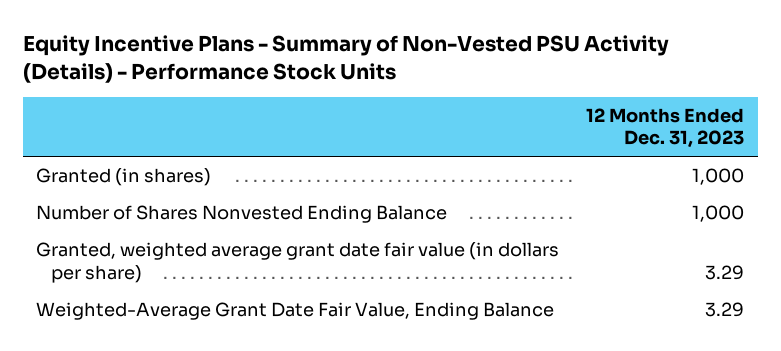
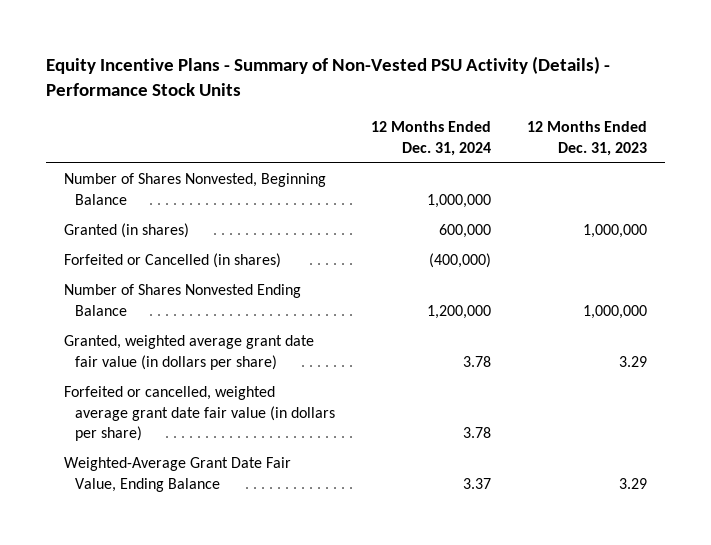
- | 12 Months Ended Dec. 31, 2023
+ | 12 Months Ended Dec. 31, 2024 | 12 Months Ended Dec. 31, 2023
- Granted (in shares) | 1,000
- Number of Shares Nonvested Ending Balance | 1,000
+ Number of Shares Nonvested, Beginning Balance | 1,000,000 |
+ Granted (in shares) | 600,000 | 1,000,000
+ Forfeited or Cancelled (in shares) | (400,000) |
+ Number of Shares Nonvested Ending Balance | 1,200,000 | 1,000,000
+ Forfeited or cancelled, weighted average grant date fair value (in dollars per share) | 3.78 |

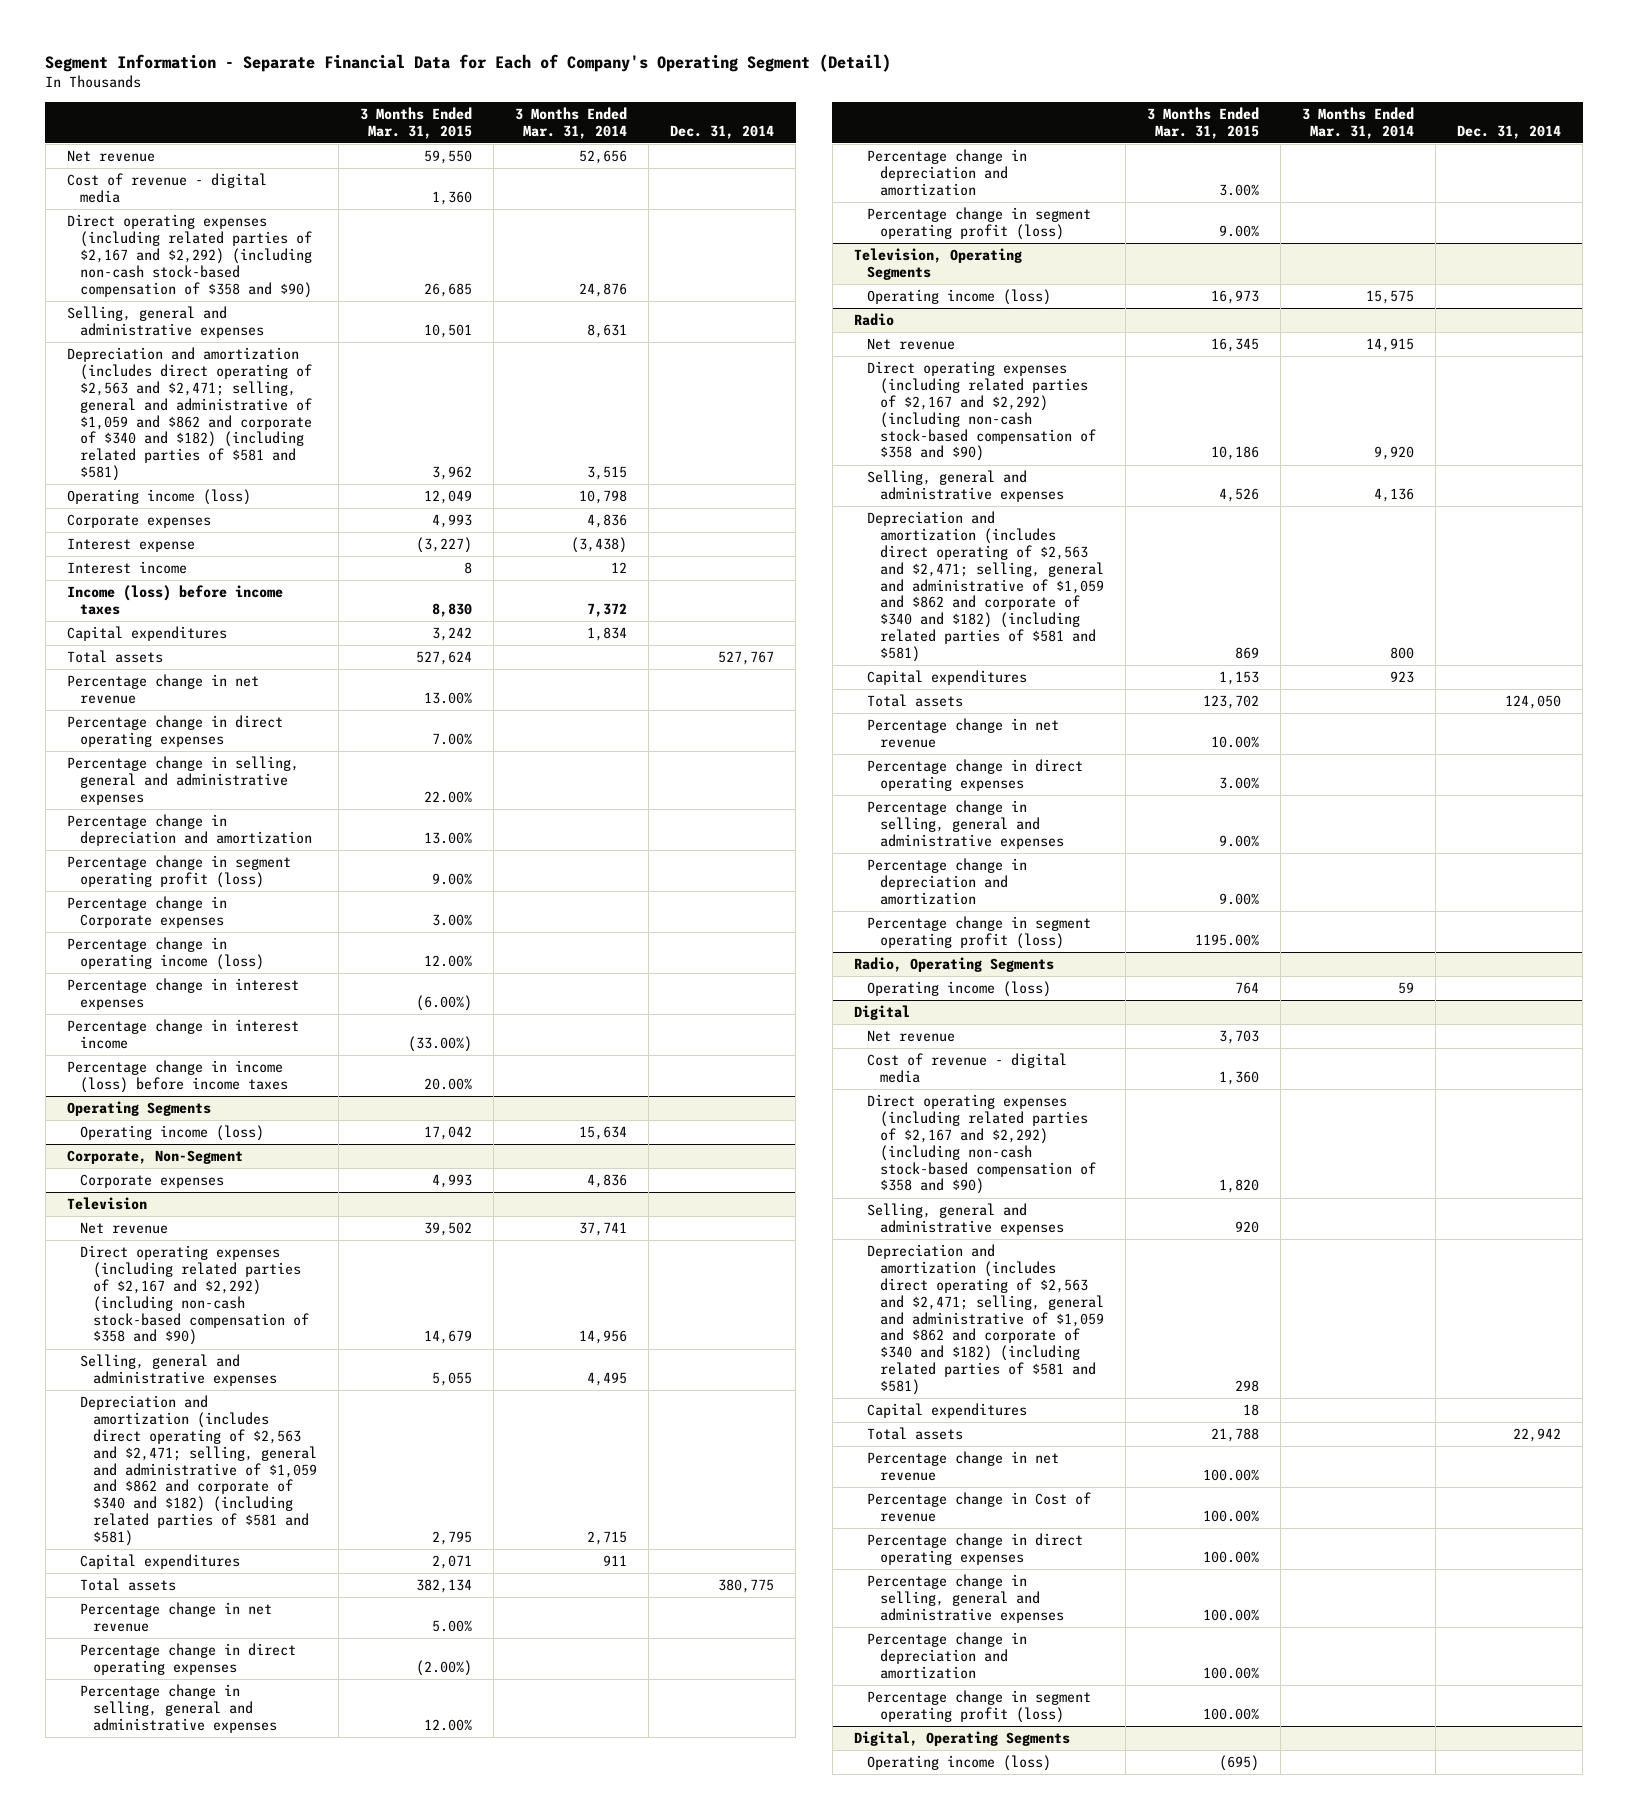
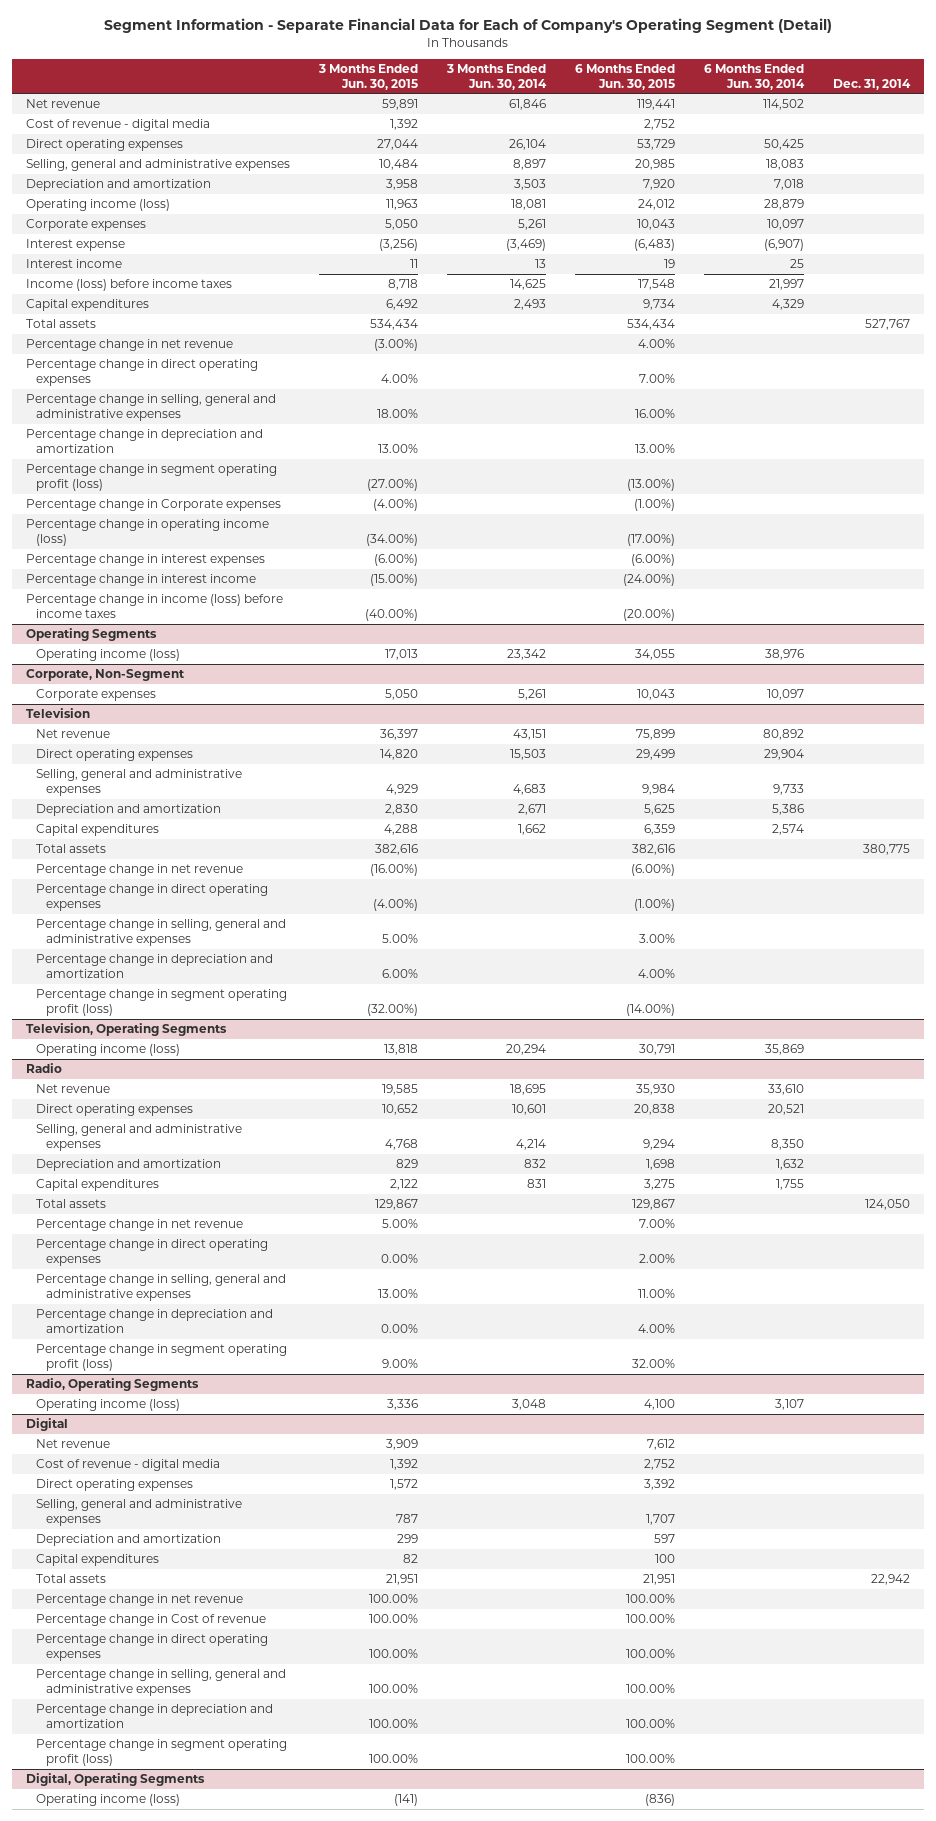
- | 3 Months Ended Mar. 31, 2015 | 3 Months Ended Mar. 31, 2014 | Dec. 31, 2014
+ | 3 Months Ended Jun. 30, 2015 | 3 Months Ended Jun. 30, 2014 | 6 Months Ended Jun. 30, 2015 | 6 Months Ended Jun. 30, 2014 | Dec. 31, 2014
- Direct operating expenses (including related parties of $2,167 and $2,292) (including non-cash stock-based compensation of $358 and $90) | 26,685 | 24,876 |
+ Direct operating expenses | 27,044 | 26,104 | 53,729 | 50,425 |
- Depreciation and amortization (includes direct operating of $2,563 and $2,471; selling, general and administrative of $1,059 and $862 and corporate of $340 and $182) (including related parties of $581 and $581) | 3,962 | 3,515 |
+ Depreciation and amortization | 3,958 | 3,503 | 7,920 | 7,018 |
@ Television
- Direct operating expenses (including related parties of $2,167 and $2,292) (including non-cash stock-based compensation of $358 and $90) | 14,679 | 14,956 |
+ Direct operating expenses | 14,820 | 15,503 | 29,499 | 29,904 |
- Depreciation and amortization (includes direct operating of $2,563 and $2,471; selling, general and administrative of $1,059 and $862 and corporate of $340 and $182) (including related parties of $581 and $581) | 2,795 | 2,715 |
+ Depreciation and amortization | 2,830 | 2,671 | 5,625 | 5,386 |
@ Radio
- Direct operating expenses (including related parties of $2,167 and $2,292) (including non-cash stock-based compensation of $358 and $90) | 10,186 | 9,920 |
+ Direct operating expenses | 10,652 | 10,601 | 20,838 | 20,521 |
- Depreciation and amortization (includes direct operating of $2,563 and $2,471; selling, general and administrative of $1,059 and $862 and corporate of $340 and $182) (including related parties of $581 and $581) | 869 | 800 |
+ Depreciation and amortization | 829 | 832 | 1,698 | 1,632 |
@ Digital
- Direct operating expenses (including related parties of $2,167 and $2,292) (including non-cash stock-based compensation of $358 and $90) | 1,820 | |
+ Direct operating expenses | 1,572 | | 3,392 | |
- Depreciation and amortization (includes direct operating of $2,563 and $2,471; selling, general and administrative of $1,059 and $862 and corporate of $340 and $182) (including related parties of $581 and $581) | 298 | |
+ Depreciation and amortization | 299 | | 597 | |

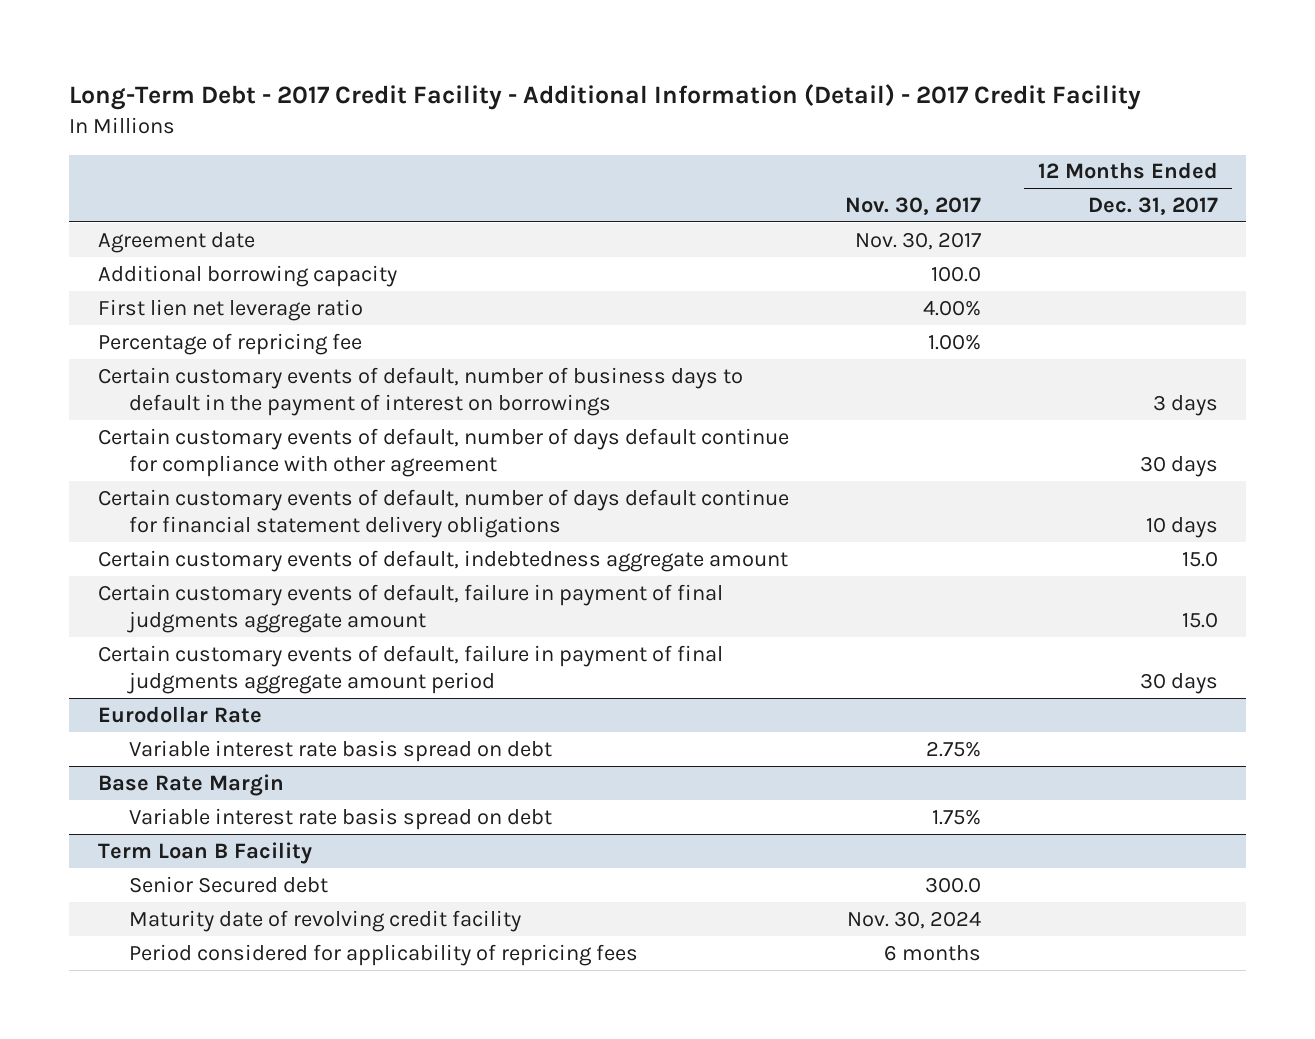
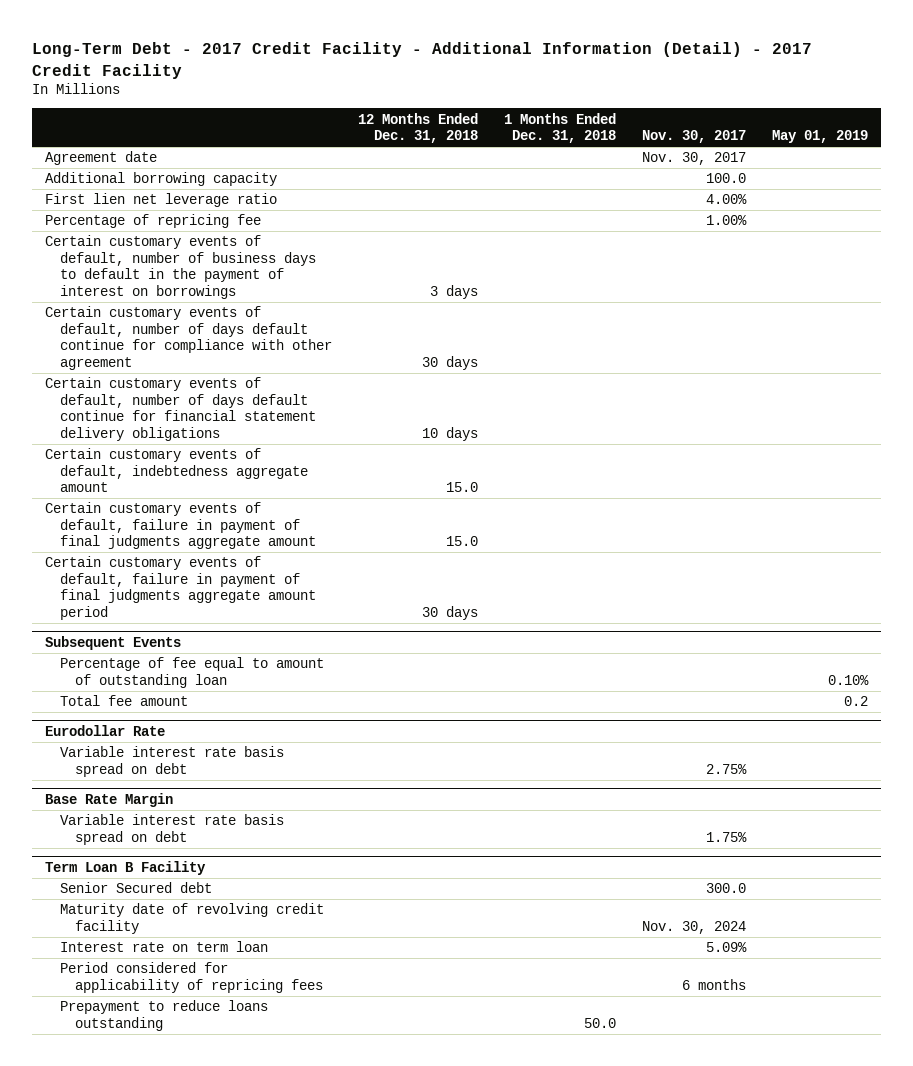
- | Nov. 30, 2017 | 12 Months Ended Dec. 31, 2017
+ | 12 Months Ended Dec. 31, 2018 | 1 Months Ended Dec. 31, 2018 | Nov. 30, 2017 | May 01, 2019
+ Subsequent Events
+ Percentage of fee equal to amount of outstanding loan | | | | 0.10%
+ Total fee amount | | | | 0.2
@ Term Loan B Facility
+ Interest rate on term loan | | | 5.09% |
+ Prepayment to reduce loans outstanding | | 50.0 | |

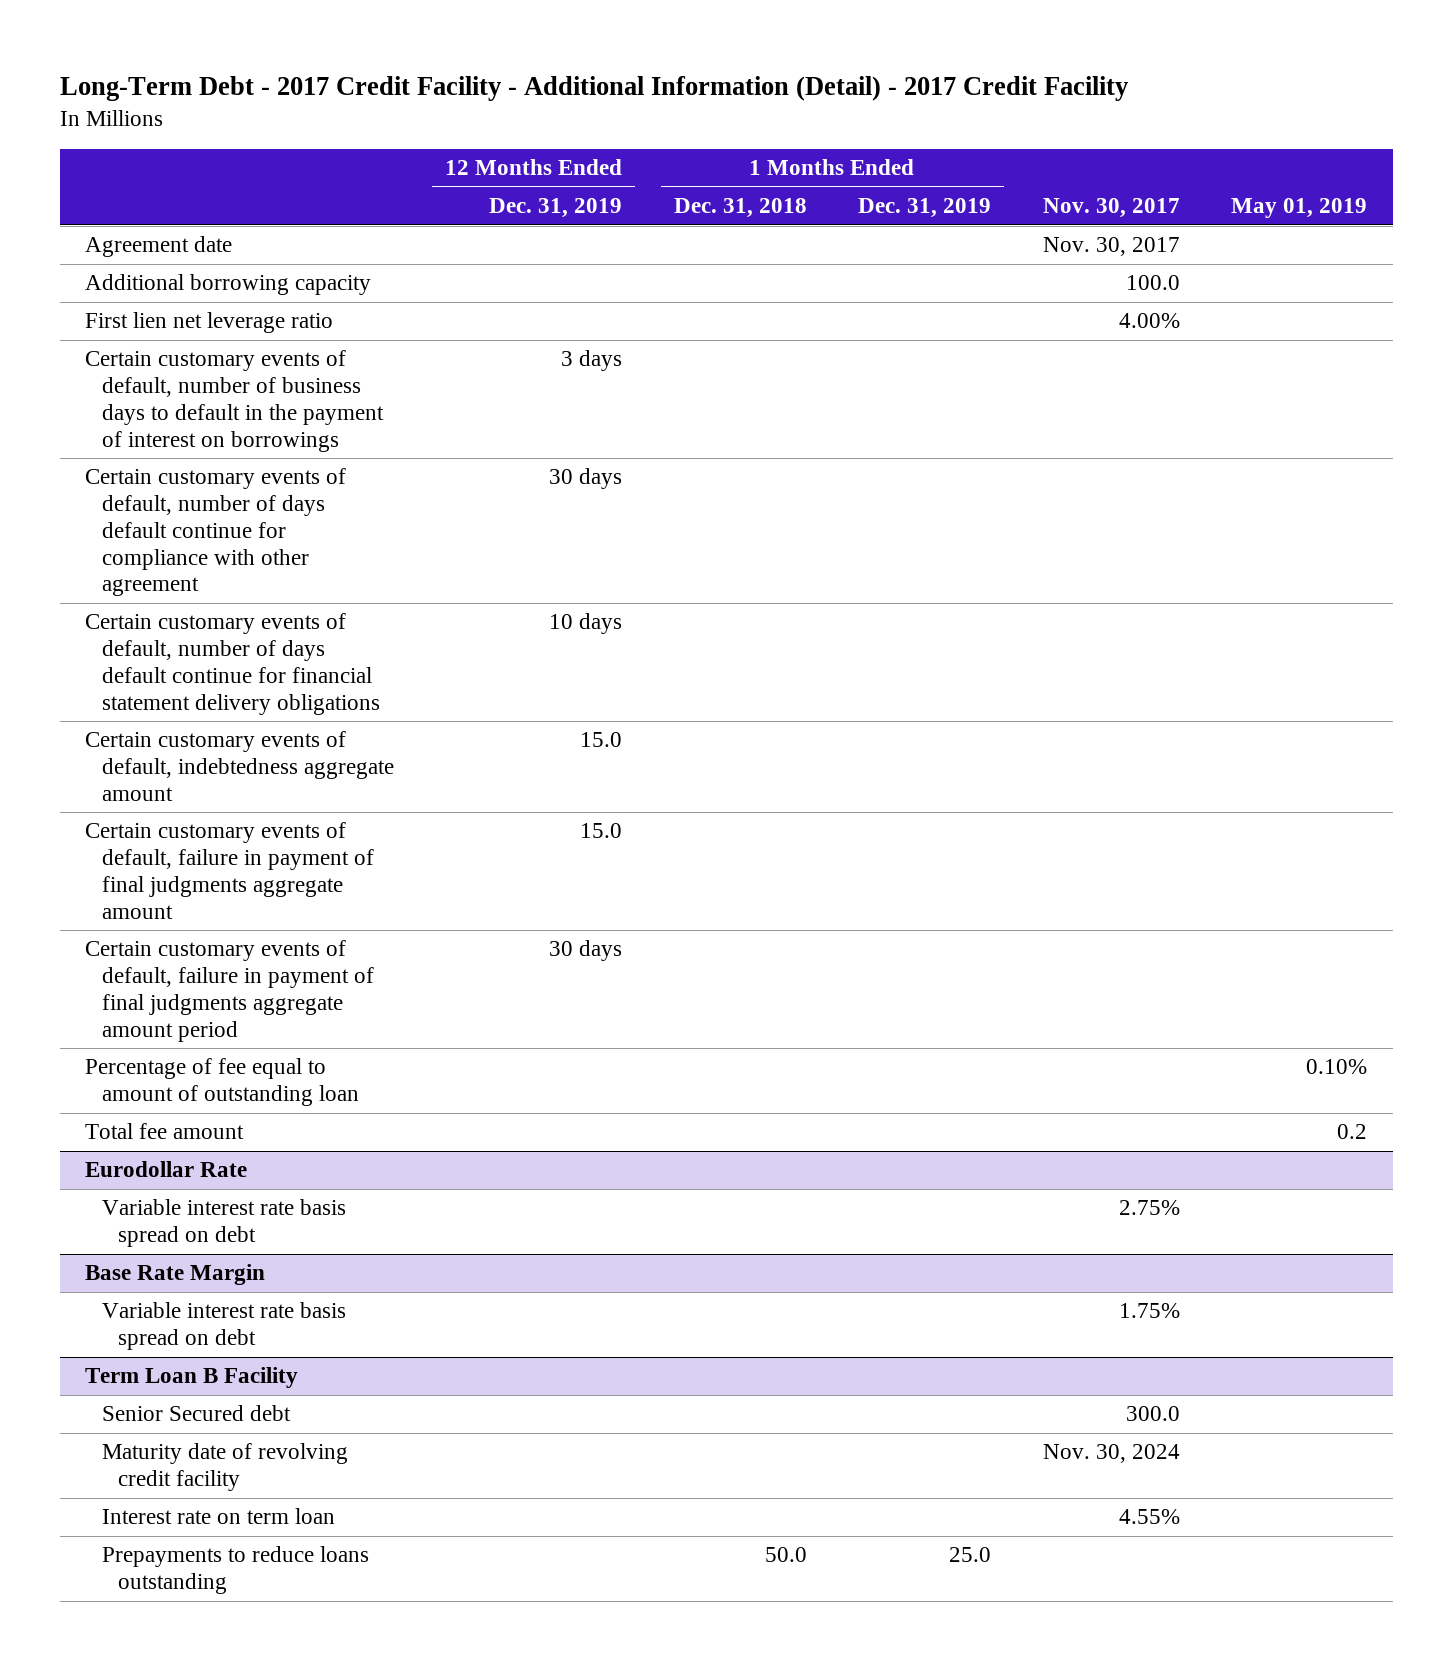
- | 12 Months Ended Dec. 31, 2018 | 1 Months Ended Dec. 31, 2018 | Nov. 30, 2017 | May 01, 2019
+ | 12 Months Ended Dec. 31, 2019 | 1 Months Ended Dec. 31, 2018 | 1 Months Ended Dec. 31, 2019 | Nov. 30, 2017 | May 01, 2019
- Percentage of repricing fee | | | 1.00% |
- Subsequent Events
- Percentage of fee equal to amount of outstanding loan | | | | 0.10%
- Total fee amount | | | | 0.2
+ Percentage of fee equal to amount of outstanding loan | | | | | 0.10%
+ Total fee amount | | | | | 0.2
@ Term Loan B Facility
- Interest rate on term loan | | | 5.09% |
- Period considered for applicability of repricing fees | | | 6 months |
- Prepayment to reduce loans outstanding | | 50.0 | |
+ Interest rate on term loan | | | | 4.55% |
+ Prepayments to reduce loans outstanding | | 50.0 | 25.0 | |

